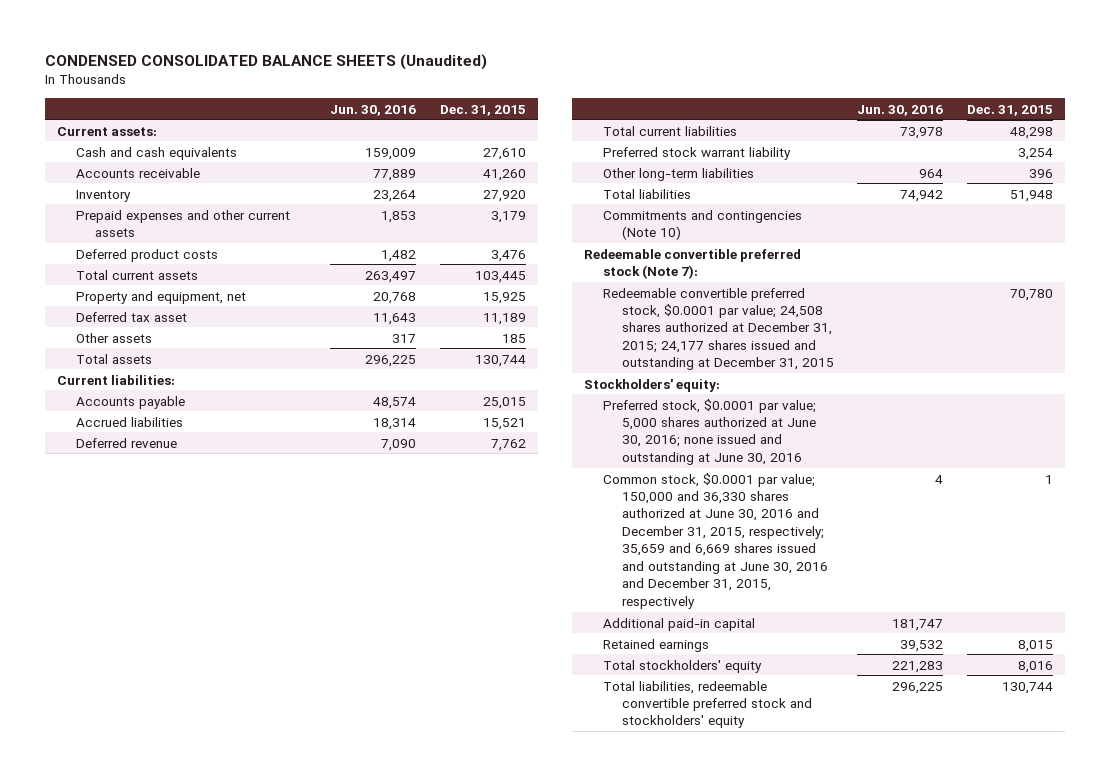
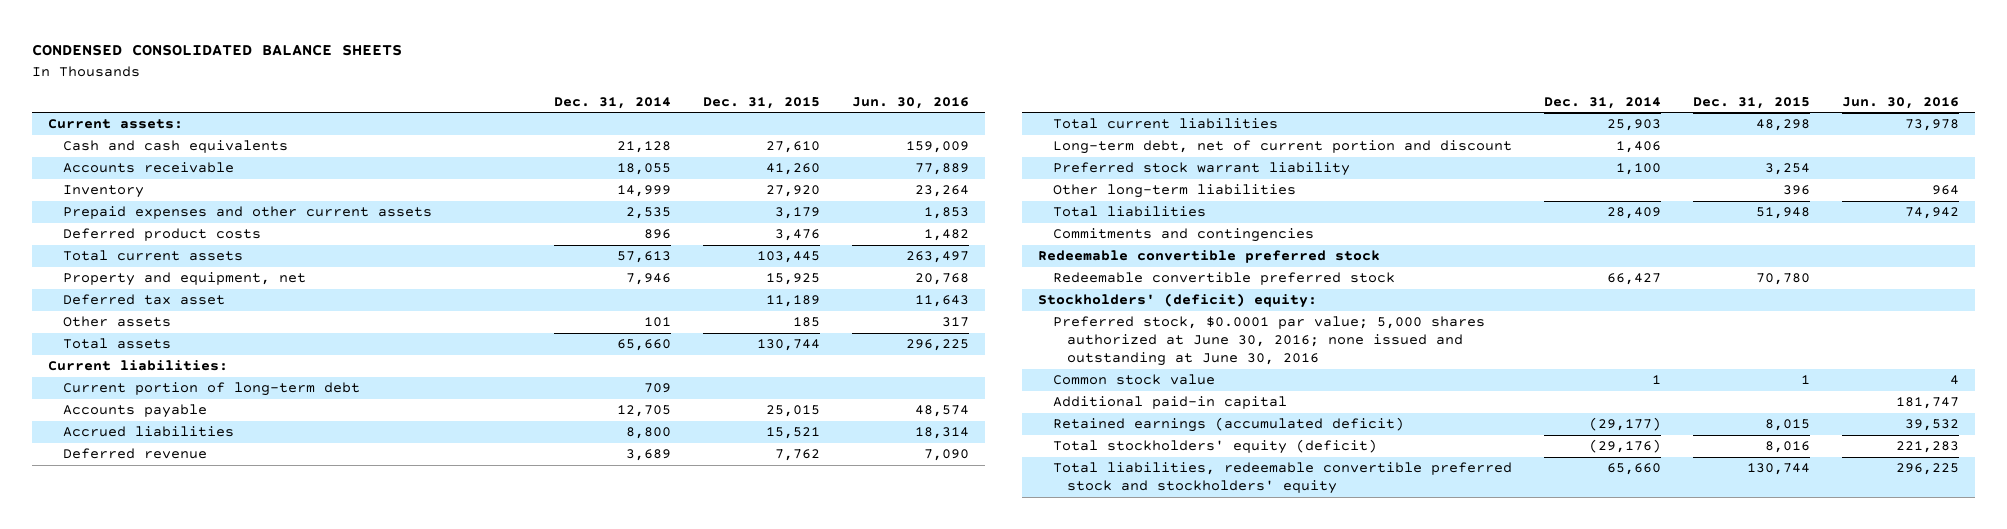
- CONDENSED CONSOLIDATED BALANCE SHEETS (Unaudited)
+ CONDENSED CONSOLIDATED BALANCE SHEETS
- | Jun. 30, 2016 | Dec. 31, 2015
+ | Dec. 31, 2014 | Dec. 31, 2015 | Jun. 30, 2016
+ Current portion of long-term debt | 709 | |
+ Long-term debt, net of current portion and discount | 1,406 | |
- Commitments and contingencies (Note 10)
- Redeemable convertible preferred stock (Note 7):
- Redeemable convertible preferred stock, $0.0001 par value; 24,508 shares authorized at December 31, 2015; 24,177 shares issued and outstanding at December 31, 2015 | | 70,780
- Stockholders' equity:
+ Commitments and contingencies
+ Redeemable convertible preferred stock
+ Redeemable convertible preferred stock | 66,427 | 70,780 |
+ Stockholders' (deficit) equity:
- Common stock, $0.0001 par value; 150,000 and 36,330 shares authorized at June 30, 2016 and December 31, 2015, respectively; 35,659 and 6,669 shares issued and outstanding at June 30, 2016 and December 31, 2015, respectively | 4 | 1
+ Common stock value | 1 | 1 | 4
- Retained earnings | 39,532 | 8,015
- Total stockholders' equity | 221,283 | 8,016
+ Retained earnings (accumulated deficit) | (29,177) | 8,015 | 39,532
+ Total stockholders' equity (deficit) | (29,176) | 8,016 | 221,283

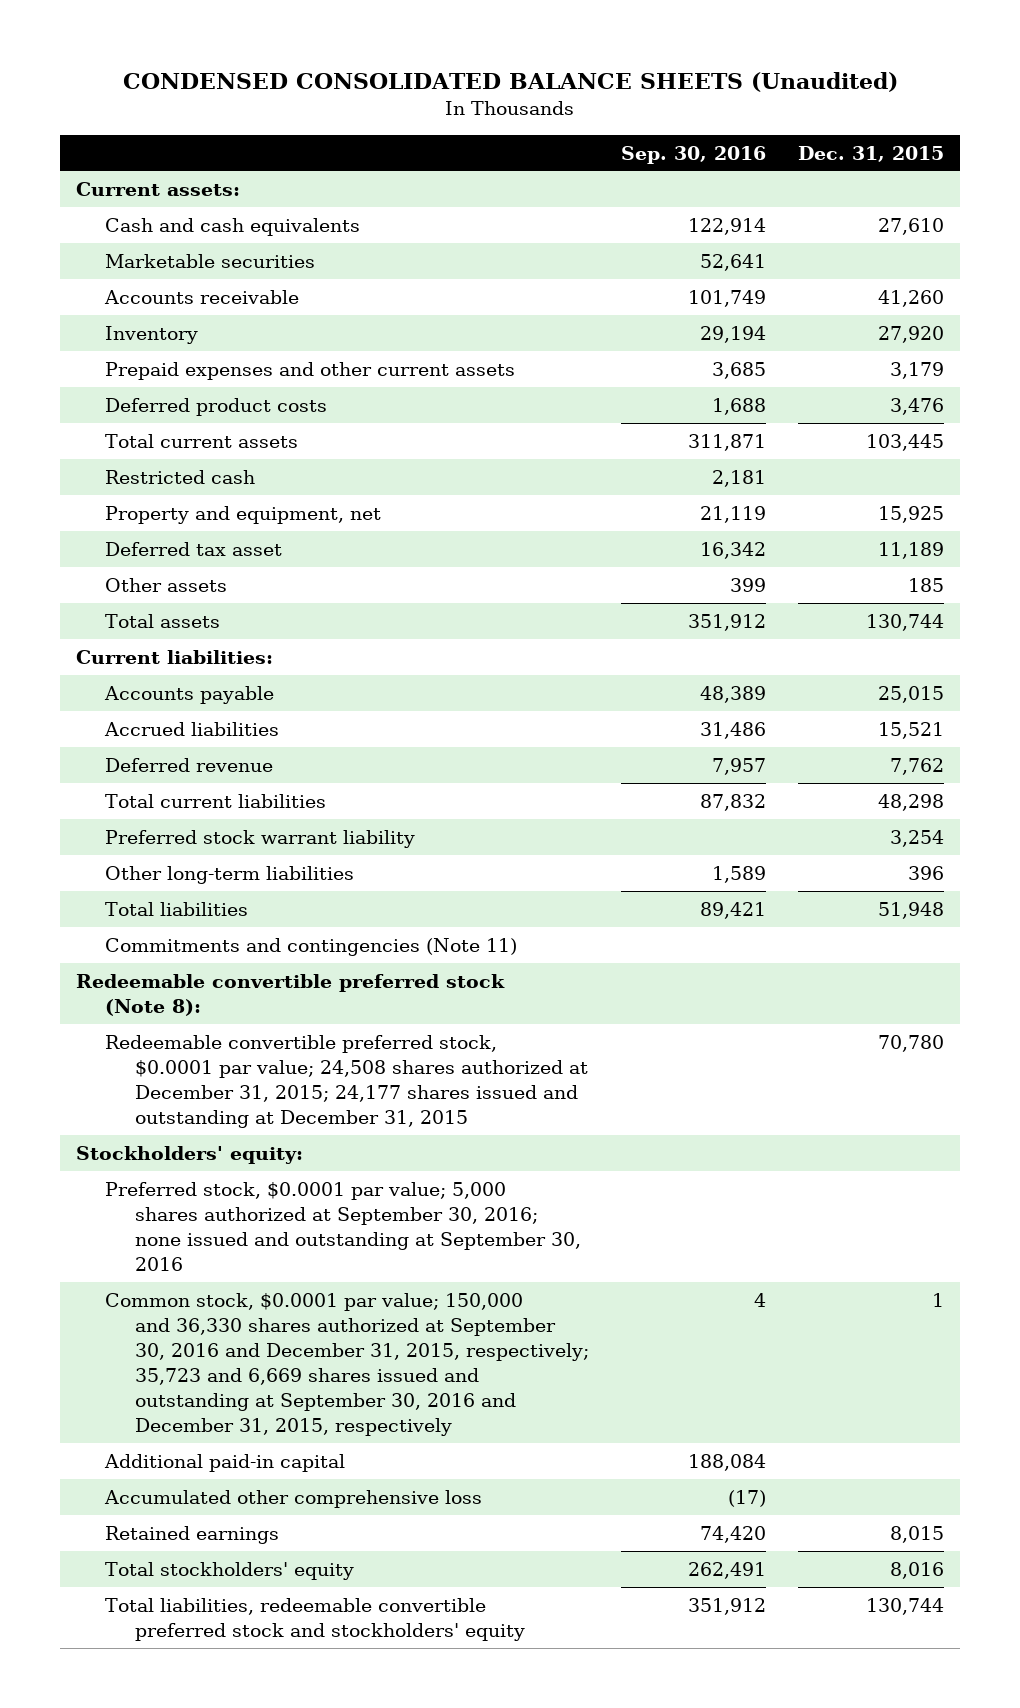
- CONDENSED CONSOLIDATED BALANCE SHEETS
+ CONDENSED CONSOLIDATED BALANCE SHEETS (Unaudited)
- | Dec. 31, 2014 | Dec. 31, 2015 | Jun. 30, 2016
+ | Sep. 30, 2016 | Dec. 31, 2015
+ Marketable securities | 52,641 |
+ Restricted cash | 2,181 |
- Current portion of long-term debt | 709 | |
- Long-term debt, net of current portion and discount | 1,406 | |
- Commitments and contingencies
- Redeemable convertible preferred stock
- Redeemable convertible preferred stock | 66,427 | 70,780 |
- Stockholders' (deficit) equity:
- Preferred stock, $0.0001 par value; 5,000 shares authorized at June 30, 2016; none issued and outstanding at June 30, 2016
- Common stock value | 1 | 1 | 4
+ Commitments and contingencies (Note 11)
+ Redeemable convertible preferred stock (Note 8):
+ Redeemable convertible preferred stock, $0.0001 par value; 24,508 shares authorized at December 31, 2015; 24,177 shares issued and outstanding at December 31, 2015 | | 70,780
+ Stockholders' equity:
+ Preferred stock, $0.0001 par value; 5,000 shares authorized at September 30, 2016; none issued and outstanding at September 30, 2016
+ Common stock, $0.0001 par value; 150,000 and 36,330 shares authorized at September 30, 2016 and December 31, 2015, respectively; 35,723 and 6,669 shares issued and outstanding at September 30, 2016 and December 31, 2015, respectively | 4 | 1
- Retained earnings (accumulated deficit) | (29,177) | 8,015 | 39,532
- Total stockholders' equity (deficit) | (29,176) | 8,016 | 221,283
+ Accumulated other comprehensive loss | (17) |
+ Retained earnings | 74,420 | 8,015
+ Total stockholders' equity | 262,491 | 8,016

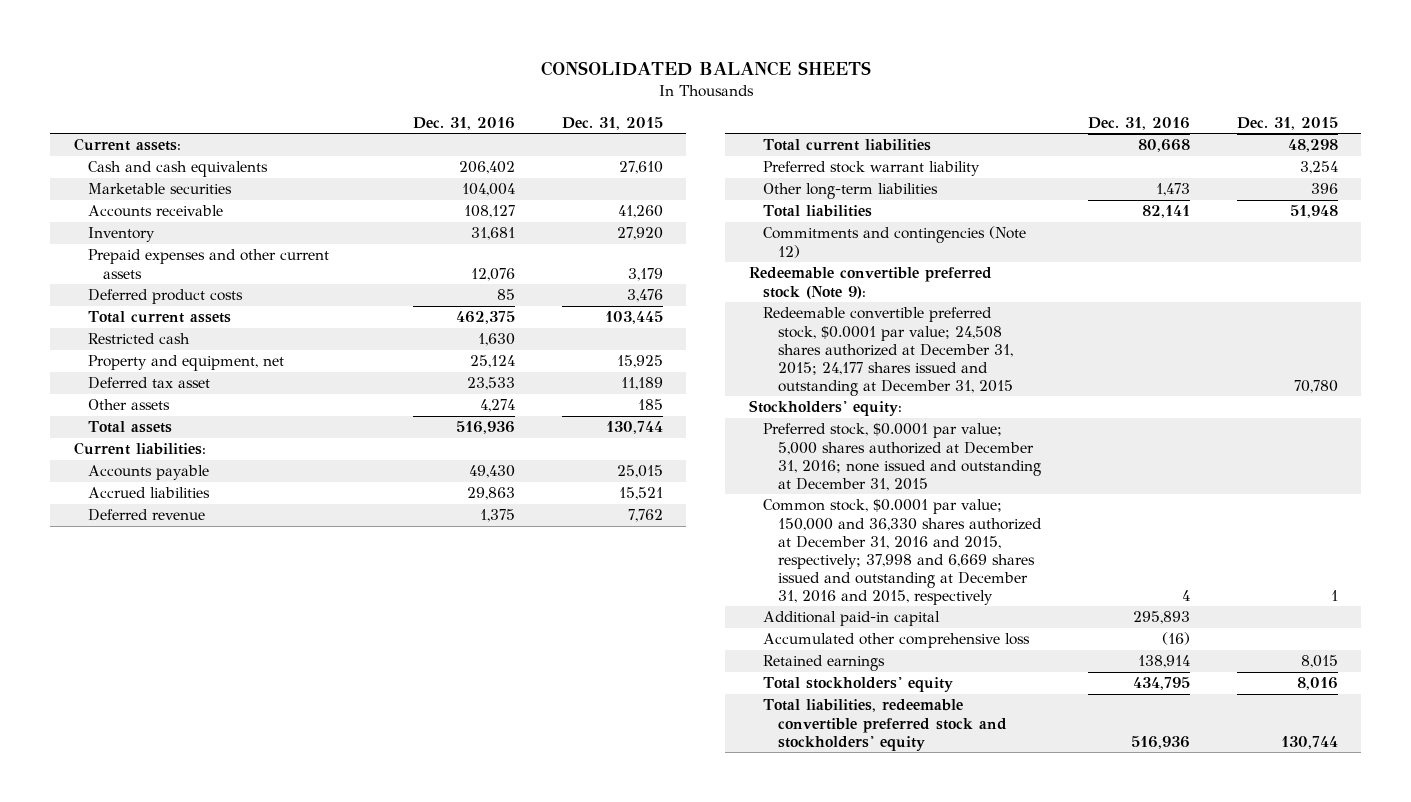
- CONDENSED CONSOLIDATED BALANCE SHEETS (Unaudited)
+ CONSOLIDATED BALANCE SHEETS
- | Sep. 30, 2016 | Dec. 31, 2015
+ | Dec. 31, 2016 | Dec. 31, 2015
- Commitments and contingencies (Note 11)
- Redeemable convertible preferred stock (Note 8):
+ Commitments and contingencies (Note 12)
+ Redeemable convertible preferred stock (Note 9):
- Preferred stock, $0.0001 par value; 5,000 shares authorized at September 30, 2016; none issued and outstanding at September 30, 2016
- Common stock, $0.0001 par value; 150,000 and 36,330 shares authorized at September 30, 2016 and December 31, 2015, respectively; 35,723 and 6,669 shares issued and outstanding at September 30, 2016 and December 31, 2015, respectively | 4 | 1
+ Preferred stock, $0.0001 par value; 5,000 shares authorized at December 31, 2016; none issued and outstanding at December 31, 2015
+ Common stock, $0.0001 par value; 150,000 and 36,330 shares authorized at December 31, 2016 and 2015, respectively; 37,998 and 6,669 shares issued and outstanding at December 31, 2016 and 2015, respectively | 4 | 1

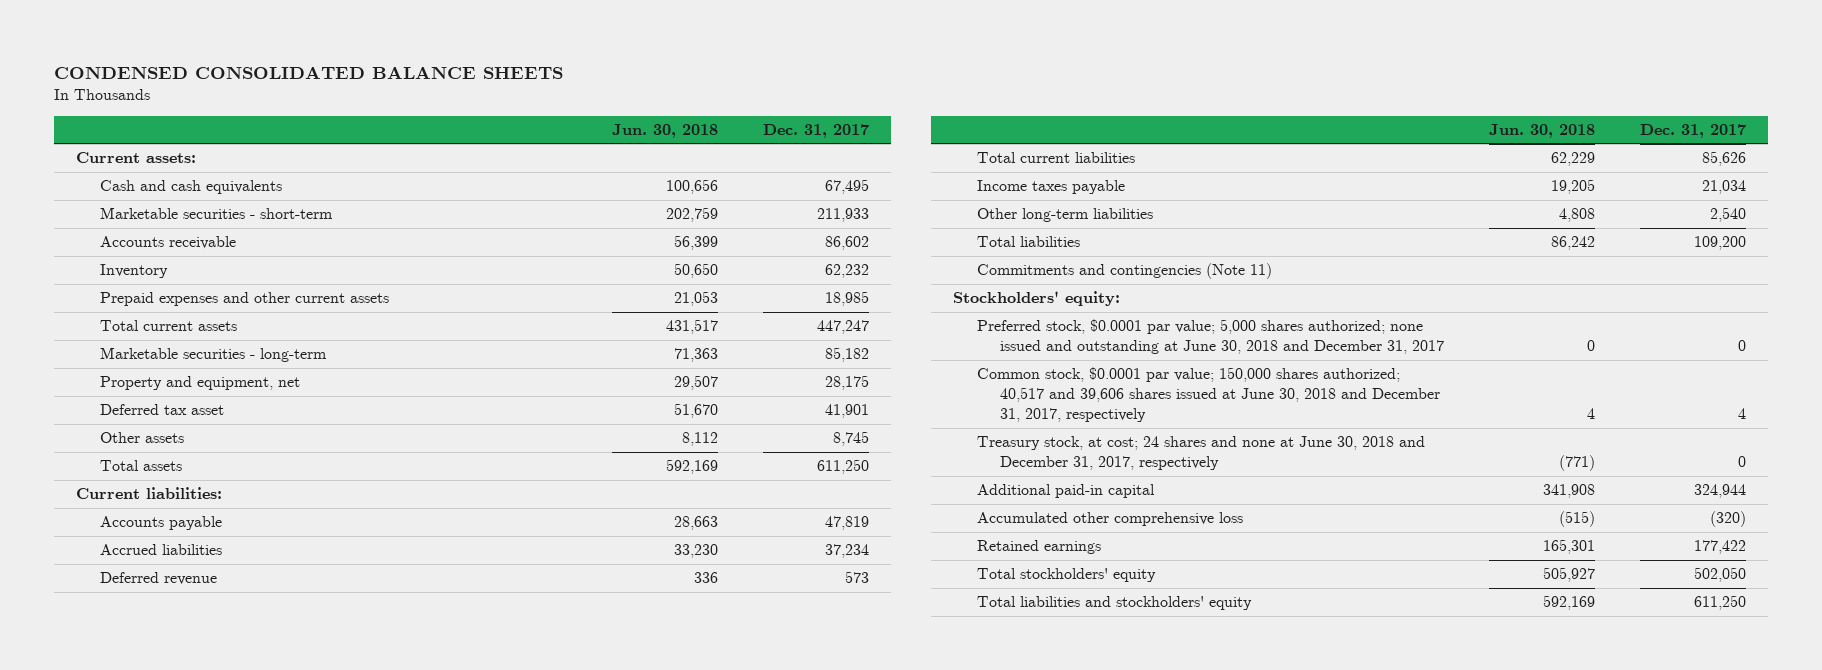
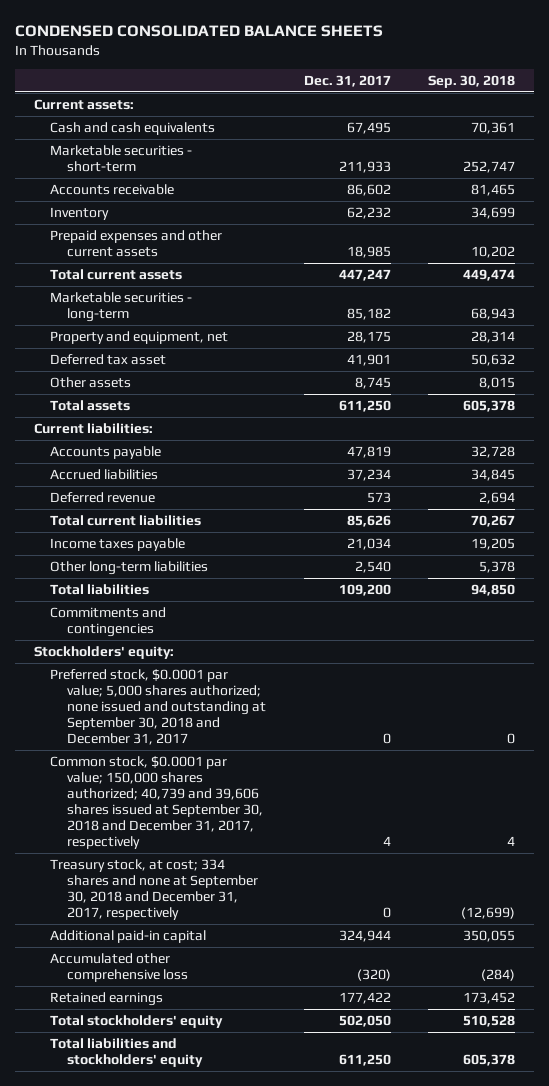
- | Jun. 30, 2018 | Dec. 31, 2017
+ | Dec. 31, 2017 | Sep. 30, 2018
- Commitments and contingencies (Note 11)
+ Commitments and contingencies
- Preferred stock, $0.0001 par value; 5,000 shares authorized; none issued and outstanding at June 30, 2018 and December 31, 2017 | 0 | 0
- Common stock, $0.0001 par value; 150,000 shares authorized; 40,517 and 39,606 shares issued at June 30, 2018 and December 31, 2017, respectively | 4 | 4
- Treasury stock, at cost; 24 shares and none at June 30, 2018 and December 31, 2017, respectively | (771) | 0
+ Preferred stock, $0.0001 par value; 5,000 shares authorized; none issued and outstanding at September 30, 2018 and December 31, 2017 | 0 | 0
+ Common stock, $0.0001 par value; 150,000 shares authorized; 40,739 and 39,606 shares issued at September 30, 2018 and December 31, 2017, respectively | 4 | 4
+ Treasury stock, at cost; 334 shares and none at September 30, 2018 and December 31, 2017, respectively | 0 | (12,699)

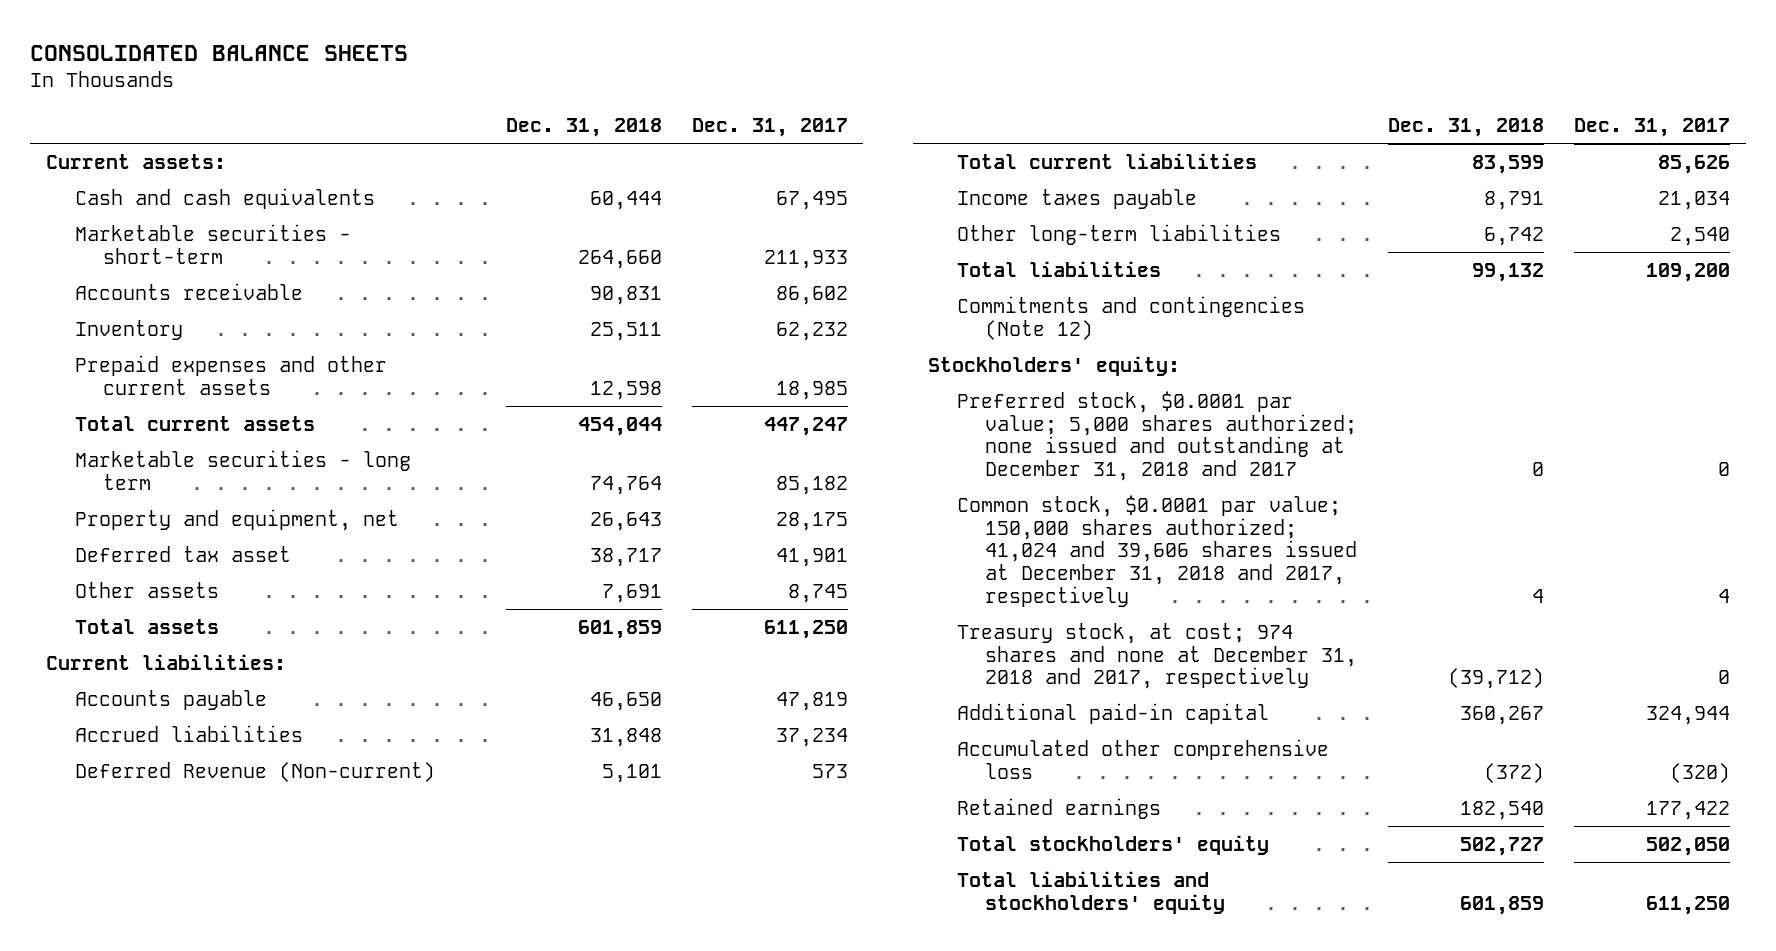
- CONDENSED CONSOLIDATED BALANCE SHEETS
+ CONSOLIDATED BALANCE SHEETS
- | Dec. 31, 2017 | Sep. 30, 2018
+ | Dec. 31, 2018 | Dec. 31, 2017
- Marketable securities - long-term | 85,182 | 68,943
+ Marketable securities - long term | 74,764 | 85,182
- Deferred revenue | 573 | 2,694
+ Deferred Revenue (Non-current) | 5,101 | 573
- Commitments and contingencies
+ Commitments and contingencies (Note 12)
- Preferred stock, $0.0001 par value; 5,000 shares authorized; none issued and outstanding at September 30, 2018 and December 31, 2017 | 0 | 0
- Common stock, $0.0001 par value; 150,000 shares authorized; 40,739 and 39,606 shares issued at September 30, 2018 and December 31, 2017, respectively | 4 | 4
- Treasury stock, at cost; 334 shares and none at September 30, 2018 and December 31, 2017, respectively | 0 | (12,699)
+ Preferred stock, $0.0001 par value; 5,000 shares authorized; none issued and outstanding at December 31, 2018 and 2017 | 0 | 0
+ Common stock, $0.0001 par value; 150,000 shares authorized; 41,024 and 39,606 shares issued at December 31, 2018 and 2017, respectively | 4 | 4
+ Treasury stock, at cost; 974 shares and none at December 31, 2018 and 2017, respectively | (39,712) | 0

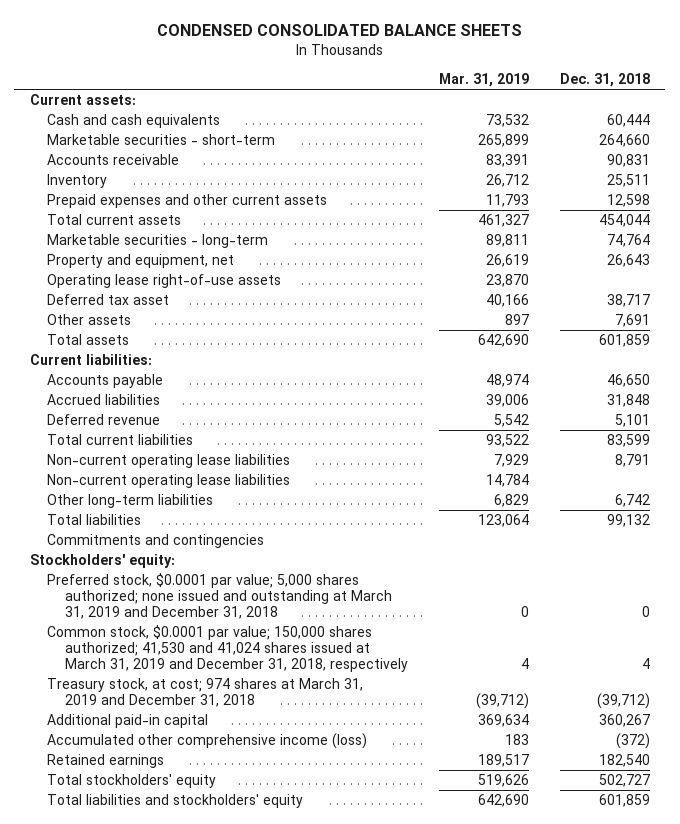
- CONSOLIDATED BALANCE SHEETS
+ CONDENSED CONSOLIDATED BALANCE SHEETS
- | Dec. 31, 2018 | Dec. 31, 2017
+ | Mar. 31, 2019 | Dec. 31, 2018
- Marketable securities - long term | 74,764 | 85,182
+ Marketable securities - long-term | 89,811 | 74,764
+ Operating lease right-of-use assets | 23,870 |
- Deferred Revenue (Non-current) | 5,101 | 573
+ Deferred revenue | 5,542 | 5,101
- Income taxes payable | 8,791 | 21,034
+ Non-current operating lease liabilities | 7,929 | 8,791
+ Non-current operating lease liabilities | 14,784 |
- Commitments and contingencies (Note 12)
+ Commitments and contingencies
- Preferred stock, $0.0001 par value; 5,000 shares authorized; none issued and outstanding at December 31, 2018 and 2017 | 0 | 0
- Common stock, $0.0001 par value; 150,000 shares authorized; 41,024 and 39,606 shares issued at December 31, 2018 and 2017, respectively | 4 | 4
- Treasury stock, at cost; 974 shares and none at December 31, 2018 and 2017, respectively | (39,712) | 0
+ Preferred stock, $0.0001 par value; 5,000 shares authorized; none issued and outstanding at March 31, 2019 and December 31, 2018 | 0 | 0
+ Common stock, $0.0001 par value; 150,000 shares authorized; 41,530 and 41,024 shares issued at March 31, 2019 and December 31, 2018, respectively | 4 | 4
+ Treasury stock, at cost; 974 shares at March 31, 2019 and December 31, 2018 | (39,712) | (39,712)
- Accumulated other comprehensive loss | (372) | (320)
+ Accumulated other comprehensive income (loss) | 183 | (372)

